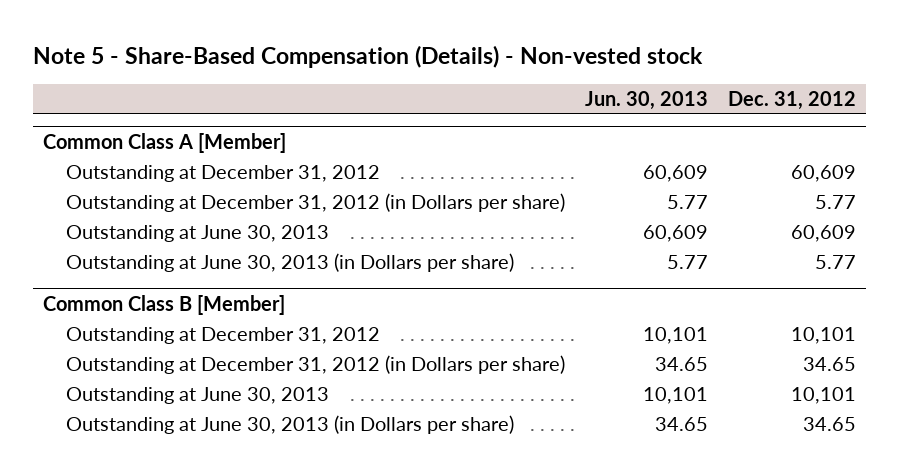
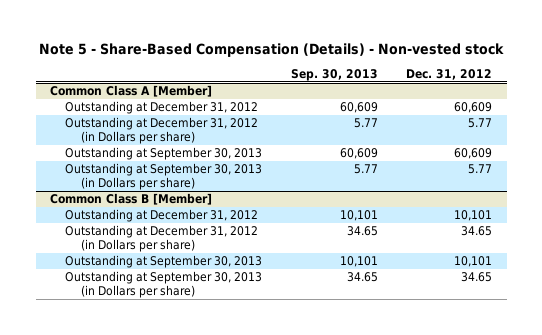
- | Jun. 30, 2013 | Dec. 31, 2012
+ | Sep. 30, 2013 | Dec. 31, 2012
@ Common Class A [Member]
- Outstanding at June 30, 2013 | 60,609 | 60,609
- Outstanding at June 30, 2013 (in Dollars per share) | 5.77 | 5.77
+ Outstanding at September 30, 2013 | 60,609 | 60,609
+ Outstanding at September 30, 2013 (in Dollars per share) | 5.77 | 5.77
@ Common Class B [Member]
- Outstanding at June 30, 2013 | 10,101 | 10,101
- Outstanding at June 30, 2013 (in Dollars per share) | 34.65 | 34.65
+ Outstanding at September 30, 2013 | 10,101 | 10,101
+ Outstanding at September 30, 2013 (in Dollars per share) | 34.65 | 34.65

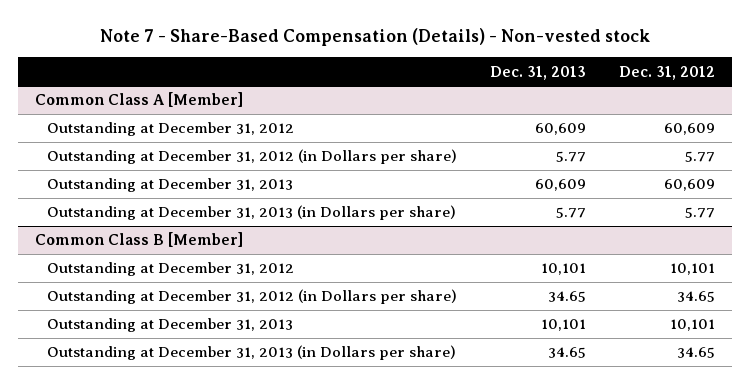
- Note 5 - Share-Based Compensation (Details) - Non-vested stock
+ Note 7 - Share-Based Compensation (Details) - Non-vested stock
- | Sep. 30, 2013 | Dec. 31, 2012
+ | Dec. 31, 2013 | Dec. 31, 2012
@ Common Class A [Member]
- Outstanding at September 30, 2013 | 60,609 | 60,609
- Outstanding at September 30, 2013 (in Dollars per share) | 5.77 | 5.77
+ Outstanding at December 31, 2013 | 60,609 | 60,609
+ Outstanding at December 31, 2013 (in Dollars per share) | 5.77 | 5.77
@ Common Class B [Member]
- Outstanding at September 30, 2013 | 10,101 | 10,101
- Outstanding at September 30, 2013 (in Dollars per share) | 34.65 | 34.65
+ Outstanding at December 31, 2013 | 10,101 | 10,101
+ Outstanding at December 31, 2013 (in Dollars per share) | 34.65 | 34.65

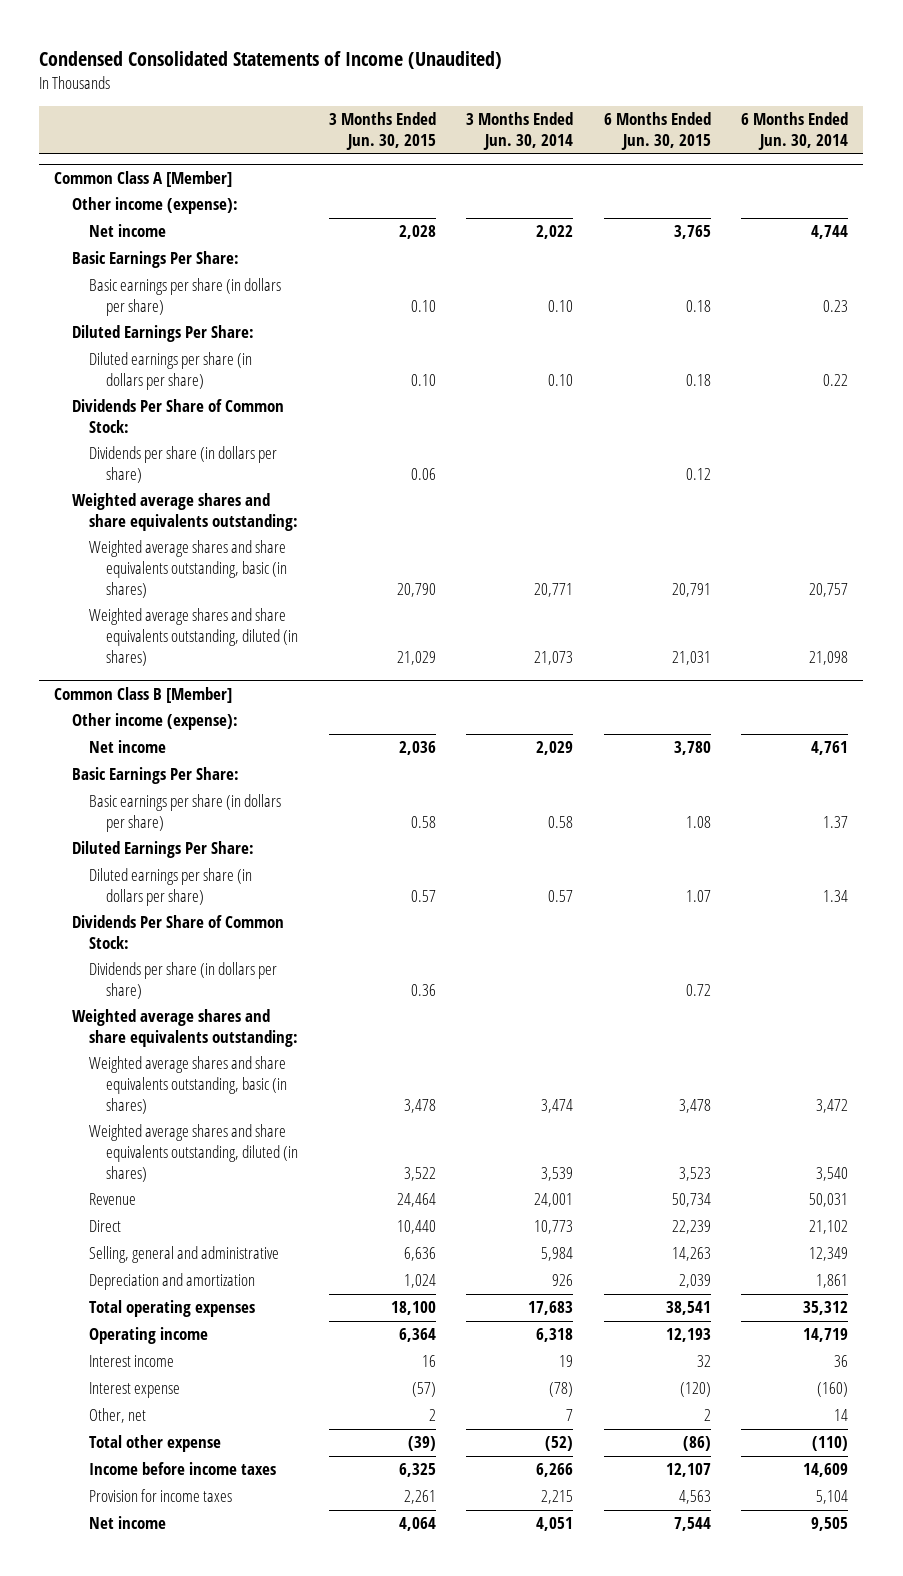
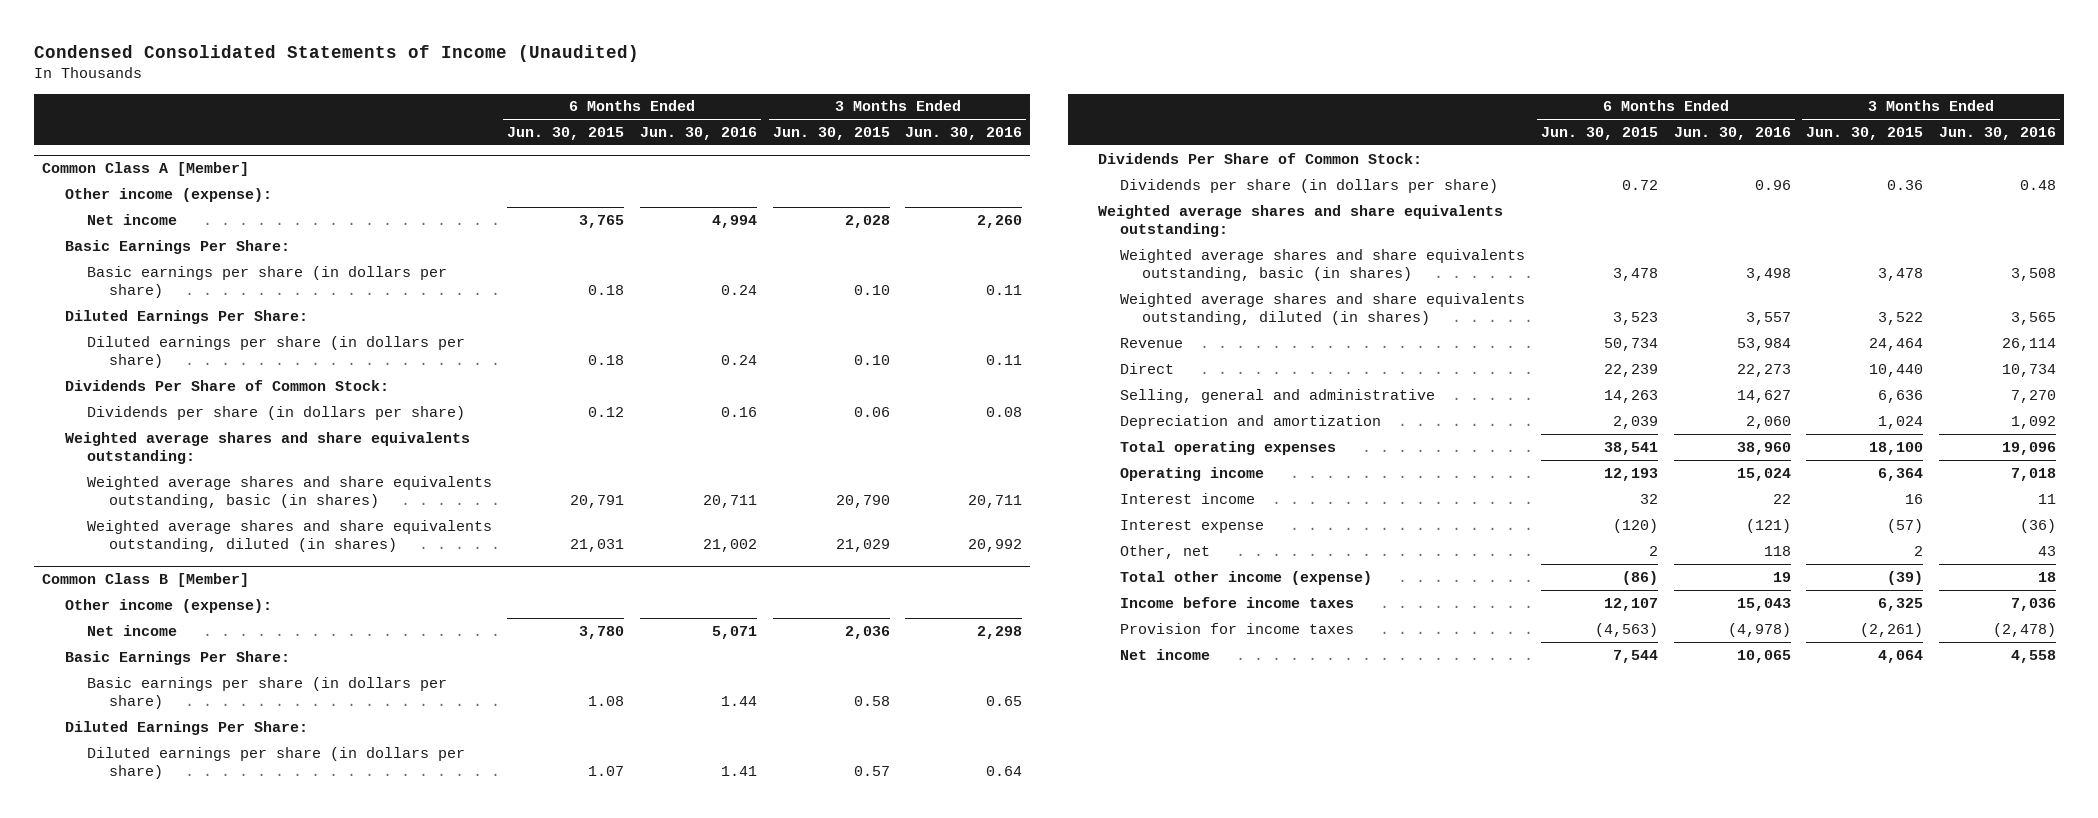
- | 3 Months Ended Jun. 30, 2015 | 3 Months Ended Jun. 30, 2014 | 6 Months Ended Jun. 30, 2015 | 6 Months Ended Jun. 30, 2014
+ | 6 Months Ended Jun. 30, 2015 | 6 Months Ended Jun. 30, 2016 | 3 Months Ended Jun. 30, 2015 | 3 Months Ended Jun. 30, 2016
@ Common Class B [Member]
- Total other expense | (39) | (52) | (86) | (110)
+ Total other income (expense) | (86) | 19 | (39) | 18
- Provision for income taxes | 2,261 | 2,215 | 4,563 | 5,104
+ Provision for income taxes | (4,563) | (4,978) | (2,261) | (2,478)

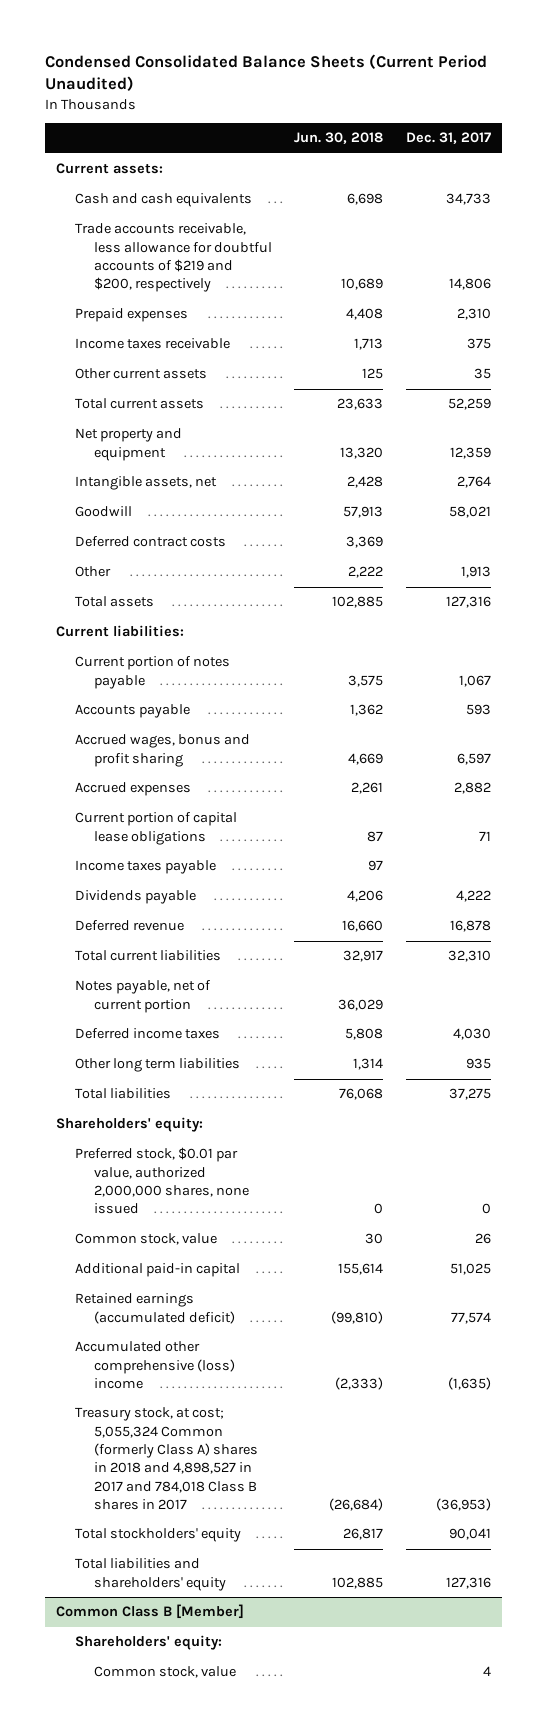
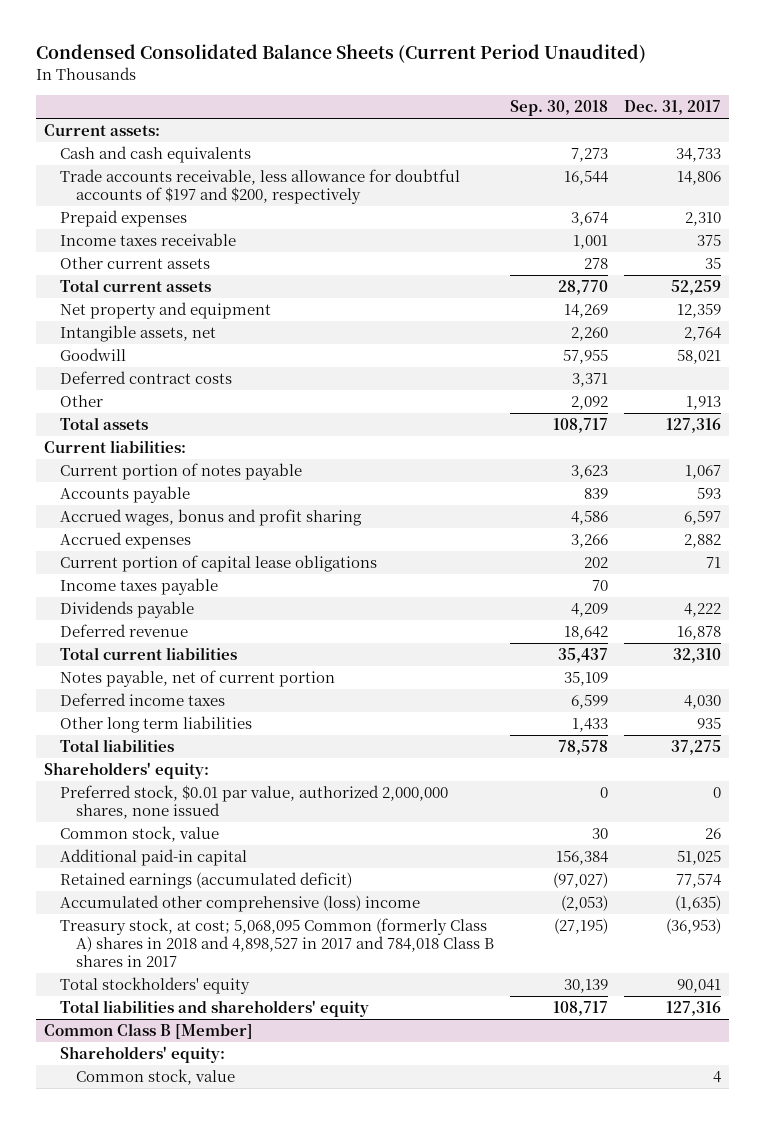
- | Jun. 30, 2018 | Dec. 31, 2017
+ | Sep. 30, 2018 | Dec. 31, 2017
- Trade accounts receivable, less allowance for doubtful accounts of $219 and $200, respectively | 10,689 | 14,806
+ Trade accounts receivable, less allowance for doubtful accounts of $197 and $200, respectively | 16,544 | 14,806
- Treasury stock, at cost; 5,055,324 Common (formerly Class A) shares in 2018 and 4,898,527 in 2017 and 784,018 Class B shares in 2017 | (26,684) | (36,953)
+ Treasury stock, at cost; 5,068,095 Common (formerly Class A) shares in 2018 and 4,898,527 in 2017 and 784,018 Class B shares in 2017 | (27,195) | (36,953)

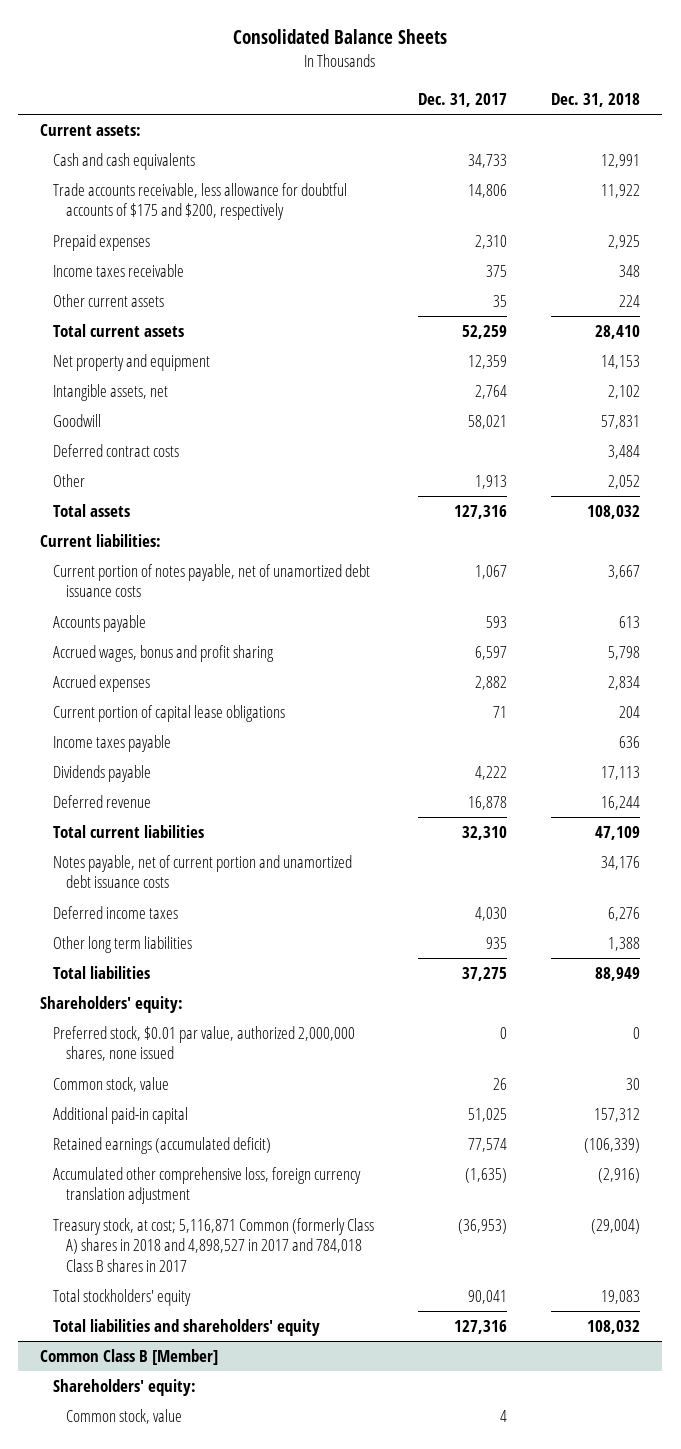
- Condensed Consolidated Balance Sheets (Current Period Unaudited)
+ Consolidated Balance Sheets
- | Sep. 30, 2018 | Dec. 31, 2017
+ | Dec. 31, 2017 | Dec. 31, 2018
- Trade accounts receivable, less allowance for doubtful accounts of $197 and $200, respectively | 16,544 | 14,806
+ Trade accounts receivable, less allowance for doubtful accounts of $175 and $200, respectively | 14,806 | 11,922
- Current portion of notes payable | 3,623 | 1,067
+ Current portion of notes payable, net of unamortized debt issuance costs | 1,067 | 3,667
- Notes payable, net of current portion | 35,109 |
+ Notes payable, net of current portion and unamortized debt issuance costs | | 34,176
- Accumulated other comprehensive (loss) income | (2,053) | (1,635)
- Treasury stock, at cost; 5,068,095 Common (formerly Class A) shares in 2018 and 4,898,527 in 2017 and 784,018 Class B shares in 2017 | (27,195) | (36,953)
+ Accumulated other comprehensive loss, foreign currency translation adjustment | (1,635) | (2,916)
+ Treasury stock, at cost; 5,116,871 Common (formerly Class A) shares in 2018 and 4,898,527 in 2017 and 784,018 Class B shares in 2017 | (36,953) | (29,004)

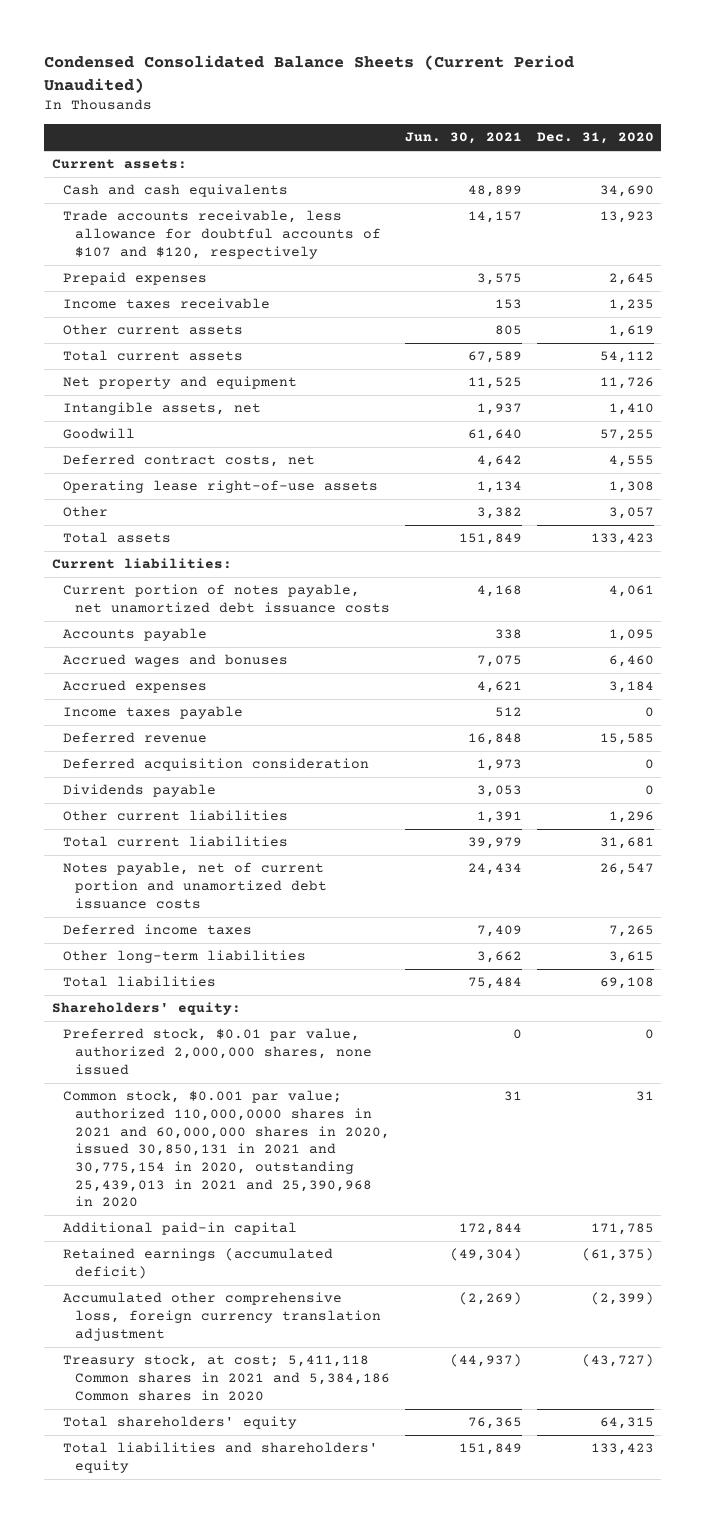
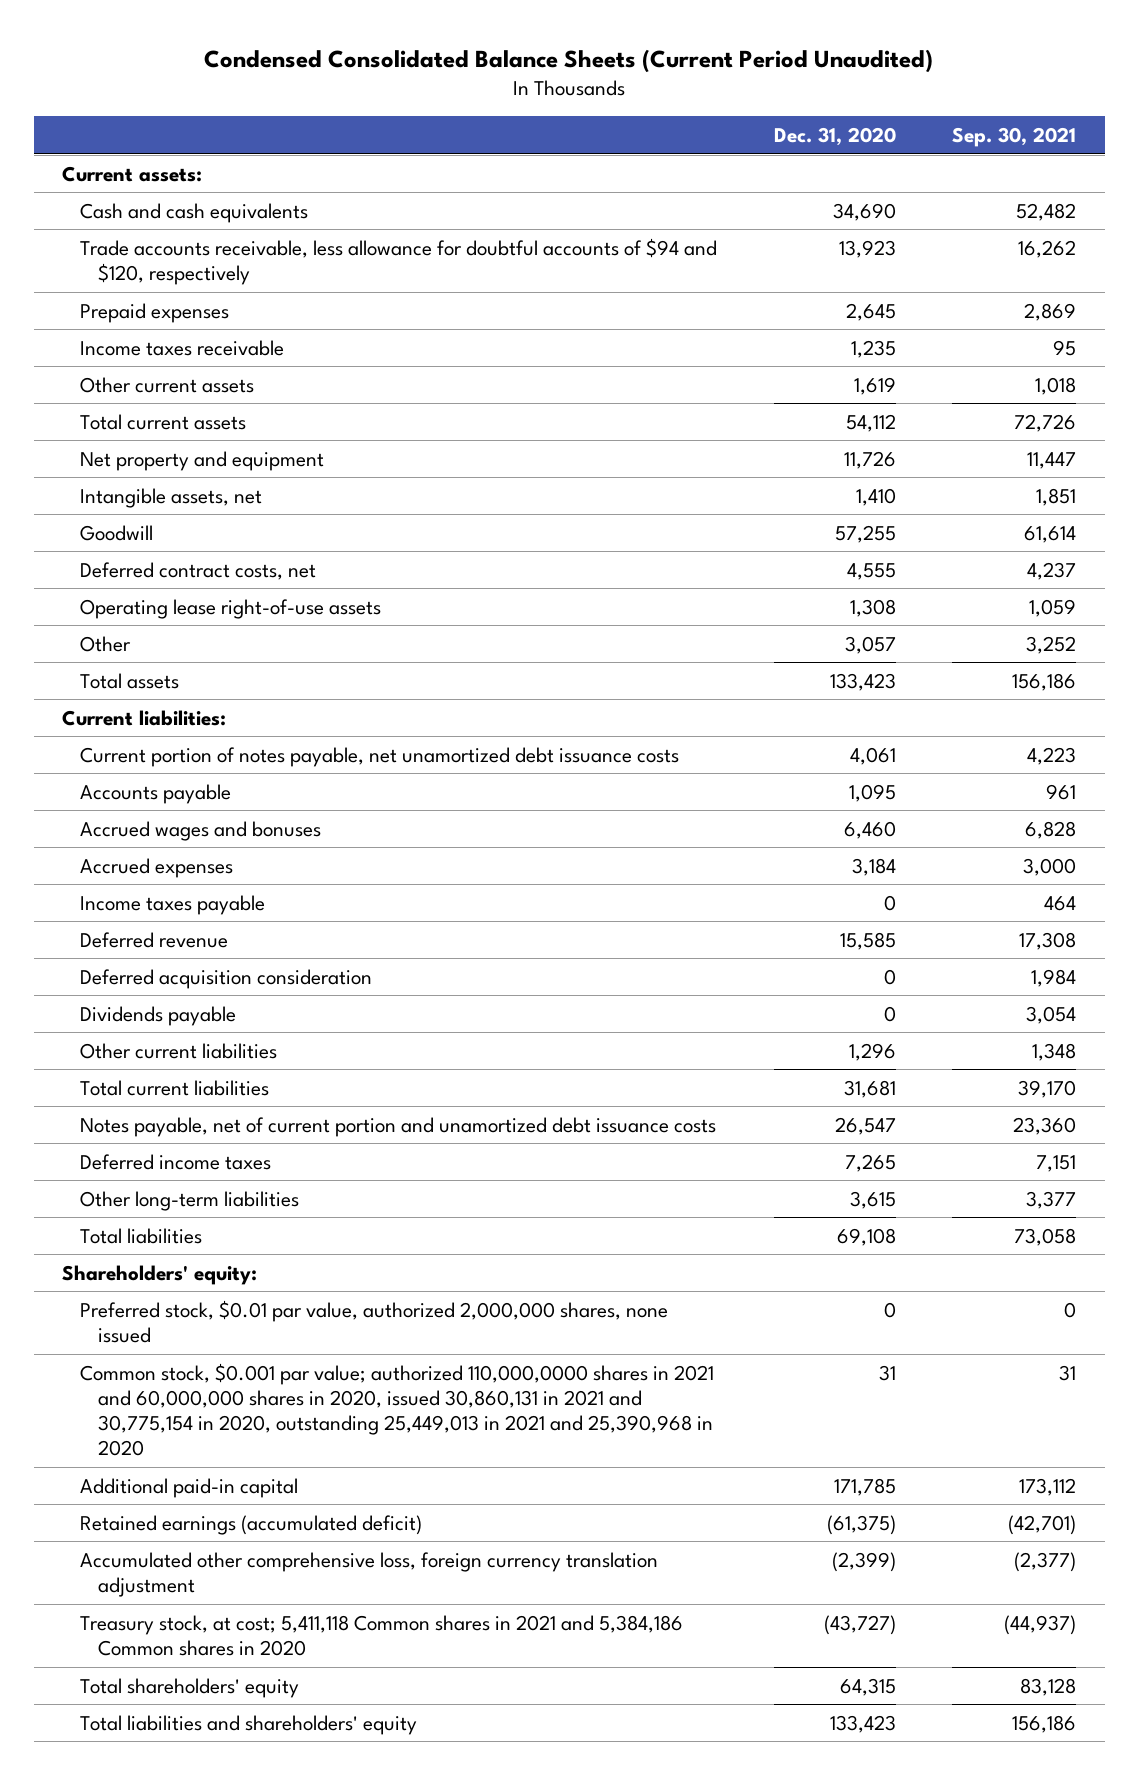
- | Jun. 30, 2021 | Dec. 31, 2020
+ | Dec. 31, 2020 | Sep. 30, 2021
- Trade accounts receivable, less allowance for doubtful accounts of $107 and $120, respectively | 14,157 | 13,923
+ Trade accounts receivable, less allowance for doubtful accounts of $94 and $120, respectively | 13,923 | 16,262
- Common stock, $0.001 par value; authorized 110,000,0000 shares in 2021 and 60,000,000 shares in 2020, issued 30,850,131 in 2021 and 30,775,154 in 2020, outstanding 25,439,013 in 2021 and 25,390,968 in 2020 | 31 | 31
+ Common stock, $0.001 par value; authorized 110,000,0000 shares in 2021 and 60,000,000 shares in 2020, issued 30,860,131 in 2021 and 30,775,154 in 2020, outstanding 25,449,013 in 2021 and 25,390,968 in 2020 | 31 | 31

